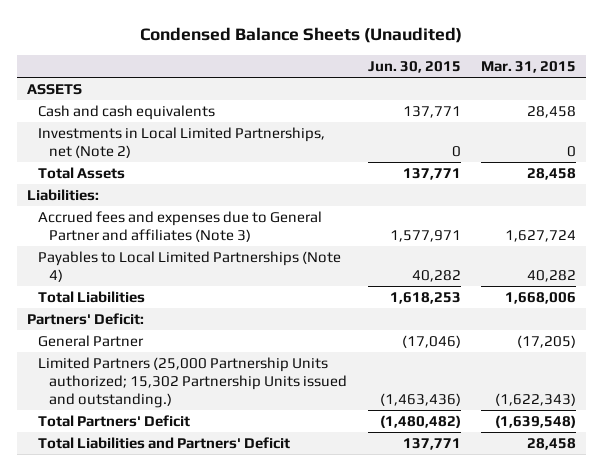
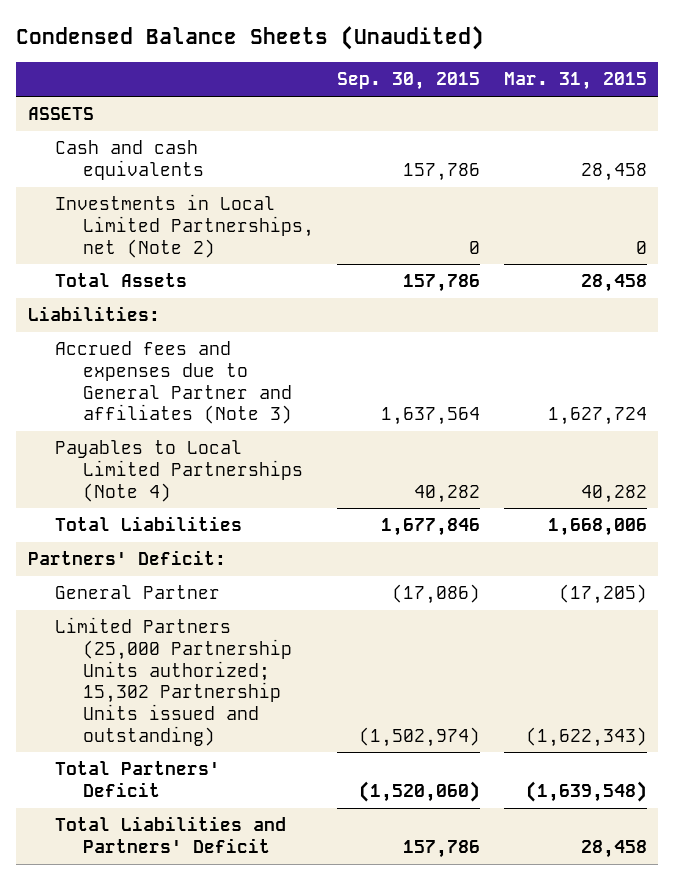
- | Jun. 30, 2015 | Mar. 31, 2015
+ | Sep. 30, 2015 | Mar. 31, 2015
- Limited Partners (25,000 Partnership Units authorized; 15,302 Partnership Units issued and outstanding.) | (1,463,436) | (1,622,343)
+ Limited Partners (25,000 Partnership Units authorized; 15,302 Partnership Units issued and outstanding) | (1,502,974) | (1,622,343)

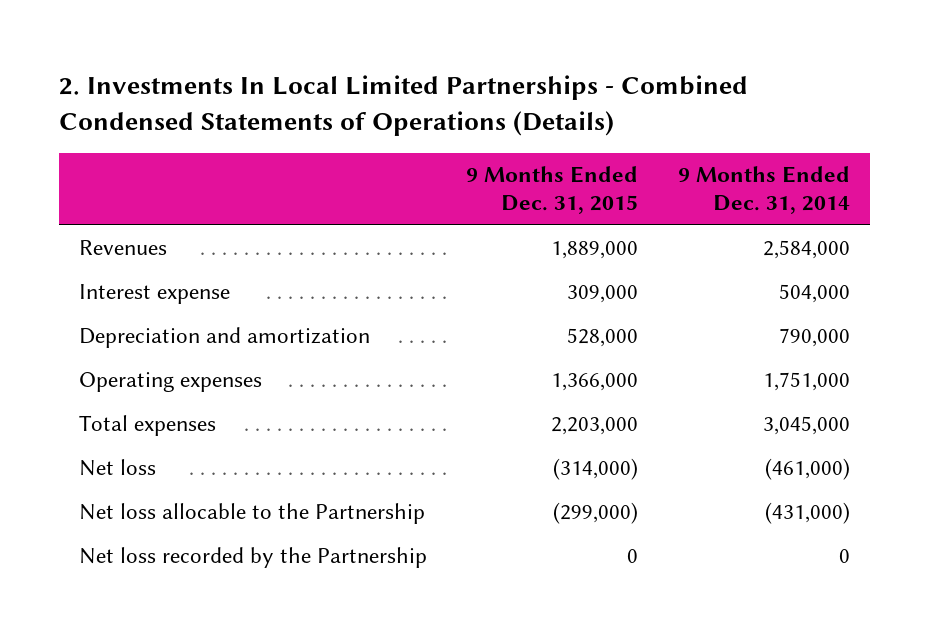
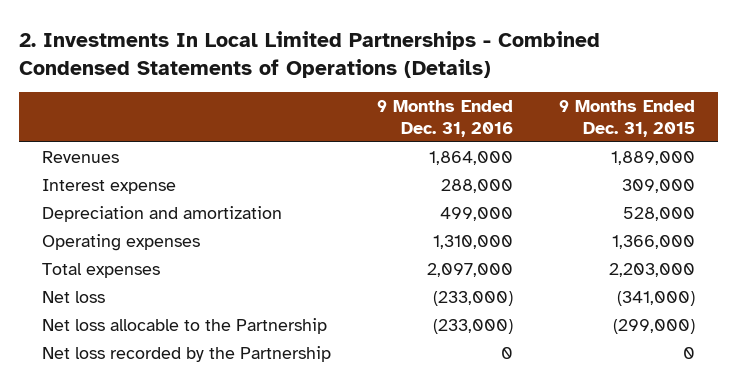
- | 9 Months Ended Dec. 31, 2015 | 9 Months Ended Dec. 31, 2014
+ | 9 Months Ended Dec. 31, 2016 | 9 Months Ended Dec. 31, 2015
- Net loss | (314,000) | (461,000)
+ Net loss | (233,000) | (341,000)

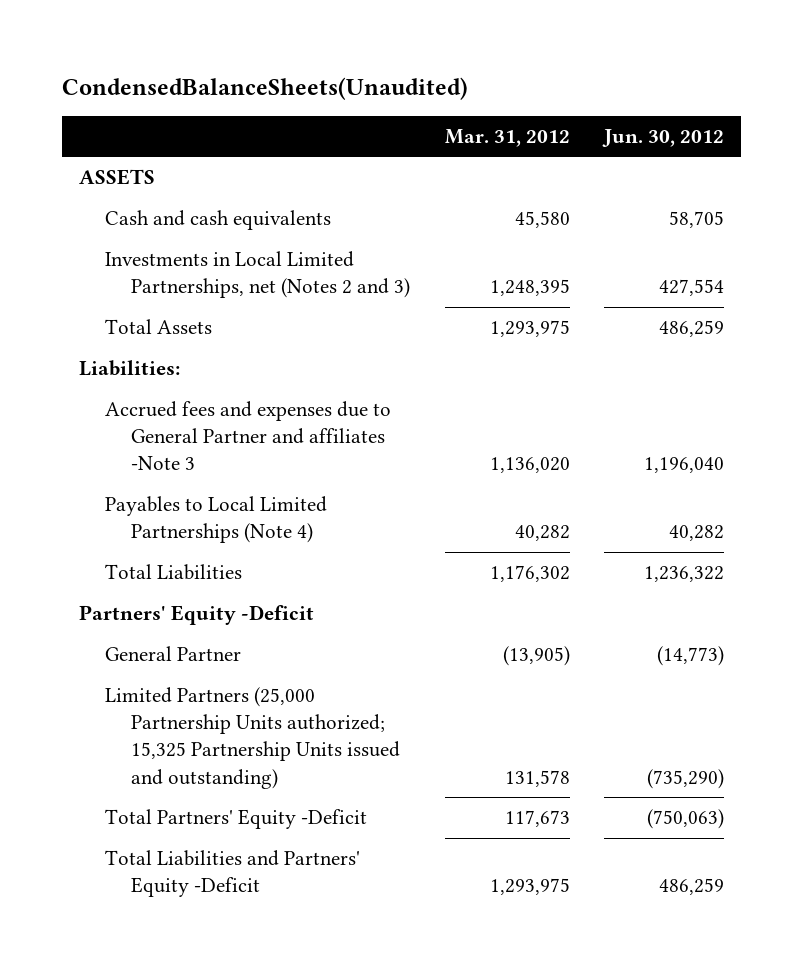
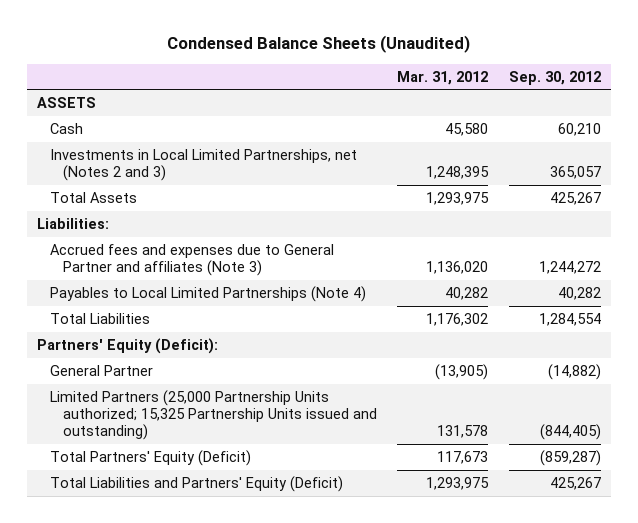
- CondensedBalanceSheets(Unaudited)
+ Condensed Balance Sheets (Unaudited)
- | Mar. 31, 2012 | Jun. 30, 2012
+ | Mar. 31, 2012 | Sep. 30, 2012
- Cash and cash equivalents | 45,580 | 58,705
+ Cash | 45,580 | 60,210
- Accrued fees and expenses due to General Partner and affiliates -Note 3 | 1,136,020 | 1,196,040
+ Accrued fees and expenses due to General Partner and affiliates (Note 3) | 1,136,020 | 1,244,272
- Partners' Equity -Deficit
+ Partners' Equity (Deficit):
- Total Partners' Equity -Deficit | 117,673 | (750,063)
- Total Liabilities and Partners' Equity -Deficit | 1,293,975 | 486,259
+ Total Partners' Equity (Deficit) | 117,673 | (859,287)
+ Total Liabilities and Partners' Equity (Deficit) | 1,293,975 | 425,267

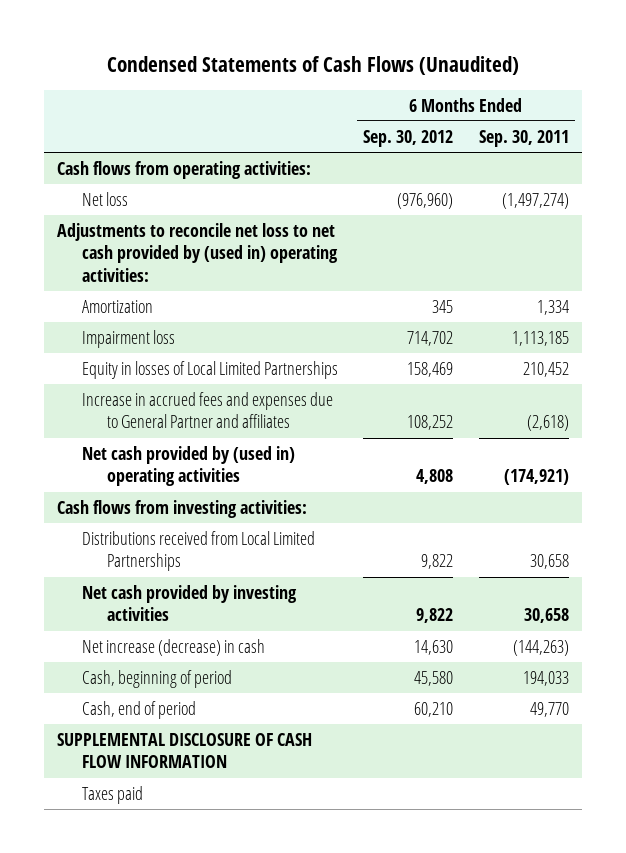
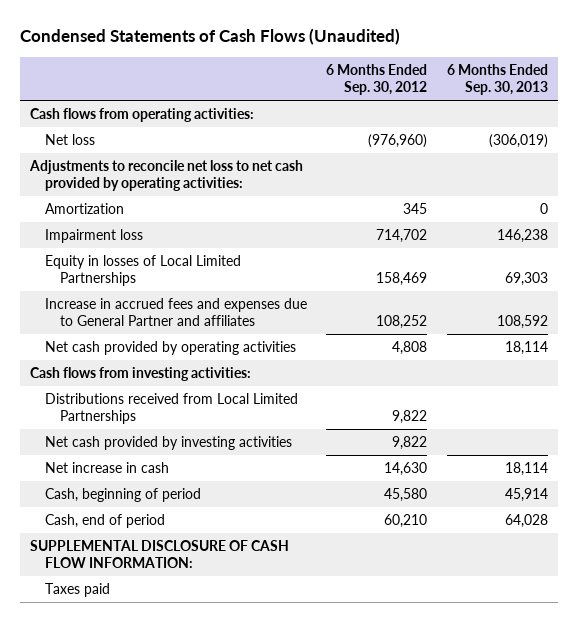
- | 6 Months Ended Sep. 30, 2012 | 6 Months Ended Sep. 30, 2011
+ | 6 Months Ended Sep. 30, 2012 | 6 Months Ended Sep. 30, 2013
- Adjustments to reconcile net loss to net cash provided by (used in) operating activities:
+ Adjustments to reconcile net loss to net cash provided by operating activities:
- Net cash provided by (used in) operating activities | 4,808 | (174,921)
+ Net cash provided by operating activities | 4,808 | 18,114
- Net increase (decrease) in cash | 14,630 | (144,263)
+ Net increase in cash | 14,630 | 18,114
- SUPPLEMENTAL DISCLOSURE OF CASH FLOW INFORMATION
+ SUPPLEMENTAL DISCLOSURE OF CASH FLOW INFORMATION:

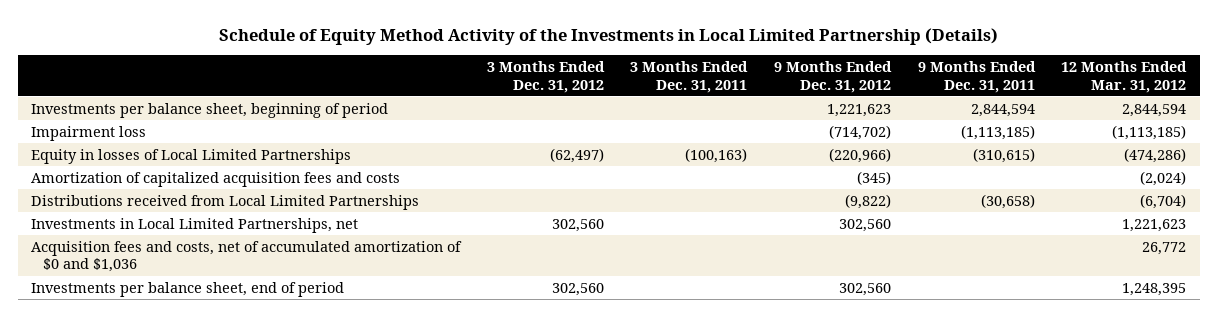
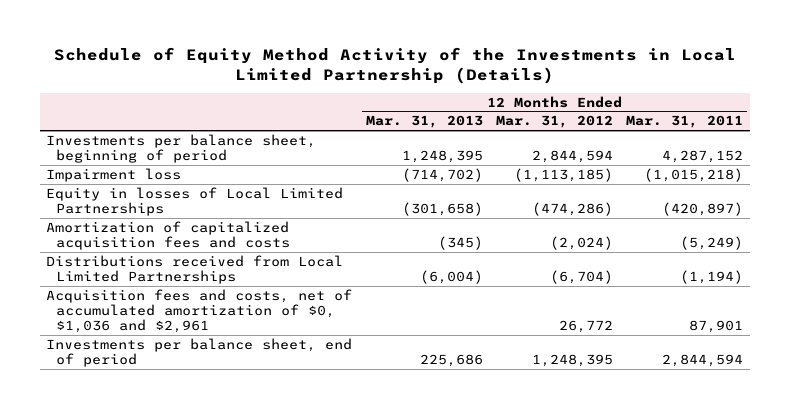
- | 3 Months Ended Dec. 31, 2012 | 3 Months Ended Dec. 31, 2011 | 9 Months Ended Dec. 31, 2012 | 9 Months Ended Dec. 31, 2011 | 12 Months Ended Mar. 31, 2012
+ | 12 Months Ended Mar. 31, 2013 | 12 Months Ended Mar. 31, 2012 | 12 Months Ended Mar. 31, 2011
- Investments in Local Limited Partnerships, net | 302,560 | | 302,560 | | 1,221,623
- Acquisition fees and costs, net of accumulated amortization of $0 and $1,036 | | | | | 26,772
+ Acquisition fees and costs, net of accumulated amortization of $0, $1,036 and $2,961 | | 26,772 | 87,901

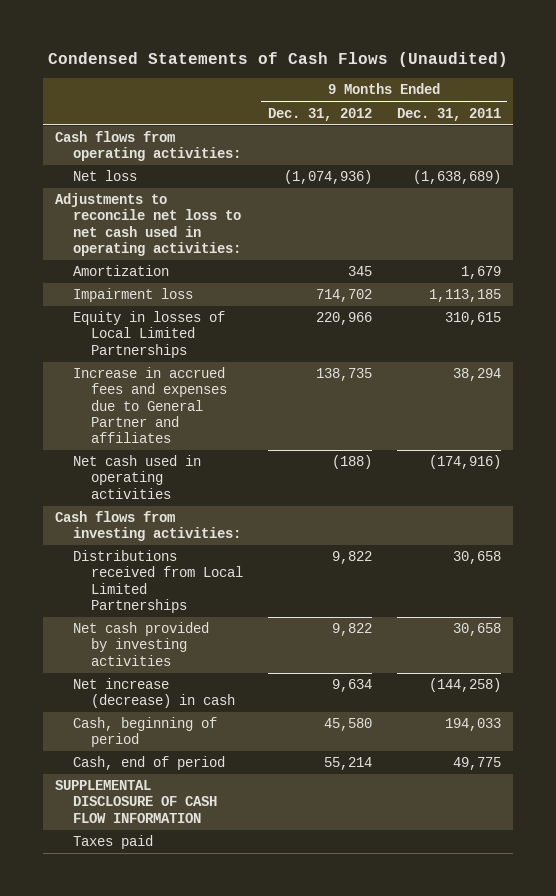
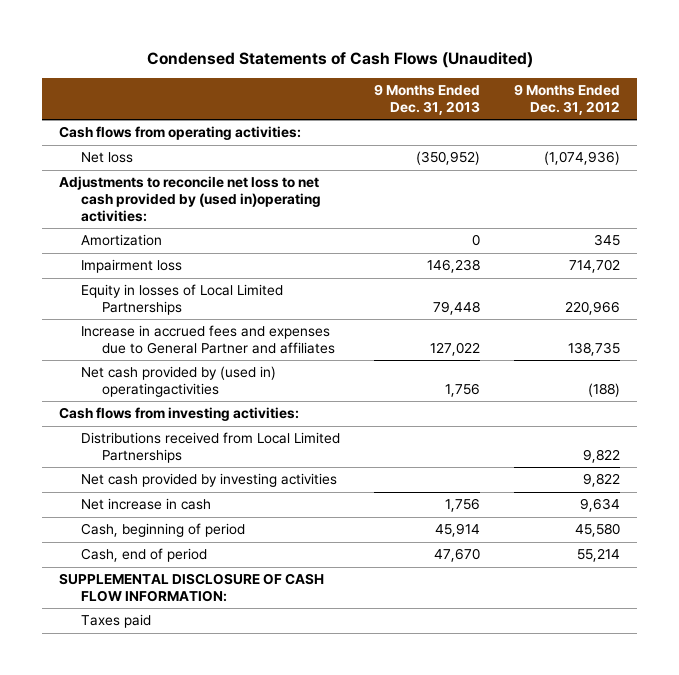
- | 9 Months Ended Dec. 31, 2012 | 9 Months Ended Dec. 31, 2011
+ | 9 Months Ended Dec. 31, 2013 | 9 Months Ended Dec. 31, 2012
- Adjustments to reconcile net loss to net cash used in operating activities:
+ Adjustments to reconcile net loss to net cash provided by (used in)operating activities:
- Net cash used in operating activities | (188) | (174,916)
+ Net cash provided by (used in) operatingactivities | 1,756 | (188)
- Net increase (decrease) in cash | 9,634 | (144,258)
+ Net increase in cash | 1,756 | 9,634
- SUPPLEMENTAL DISCLOSURE OF CASH FLOW INFORMATION
+ SUPPLEMENTAL DISCLOSURE OF CASH FLOW INFORMATION:

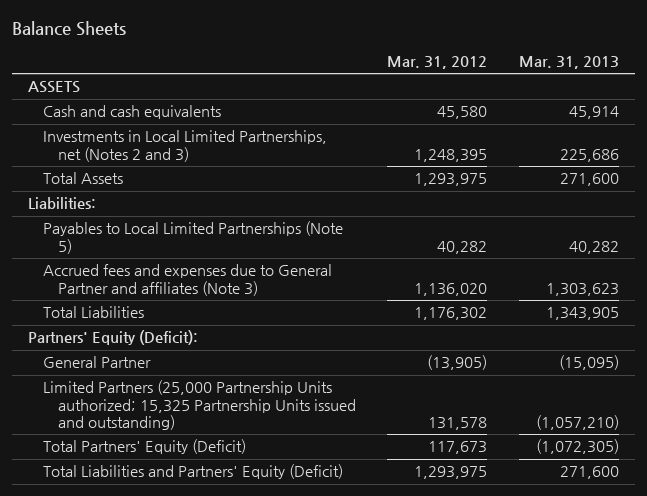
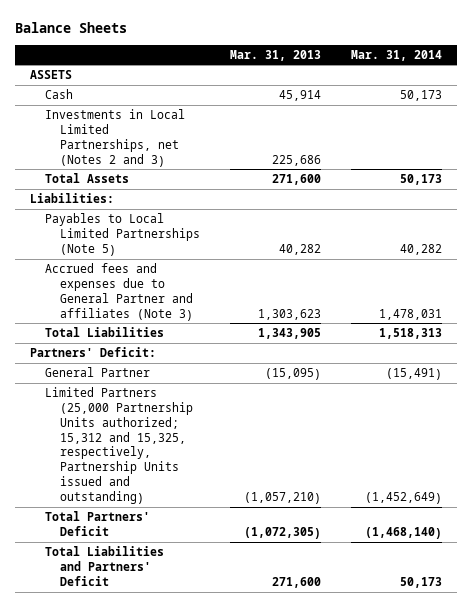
- | Mar. 31, 2012 | Mar. 31, 2013
+ | Mar. 31, 2013 | Mar. 31, 2014
- Cash and cash equivalents | 45,580 | 45,914
+ Cash | 45,914 | 50,173
- Partners' Equity (Deficit):
+ Partners' Deficit:
- Limited Partners (25,000 Partnership Units authorized; 15,325 Partnership Units issued and outstanding) | 131,578 | (1,057,210)
- Total Partners' Equity (Deficit) | 117,673 | (1,072,305)
- Total Liabilities and Partners' Equity (Deficit) | 1,293,975 | 271,600
+ Limited Partners (25,000 Partnership Units authorized; 15,312 and 15,325, respectively, Partnership Units issued and outstanding) | (1,057,210) | (1,452,649)
+ Total Partners' Deficit | (1,072,305) | (1,468,140)
+ Total Liabilities and Partners' Deficit | 271,600 | 50,173

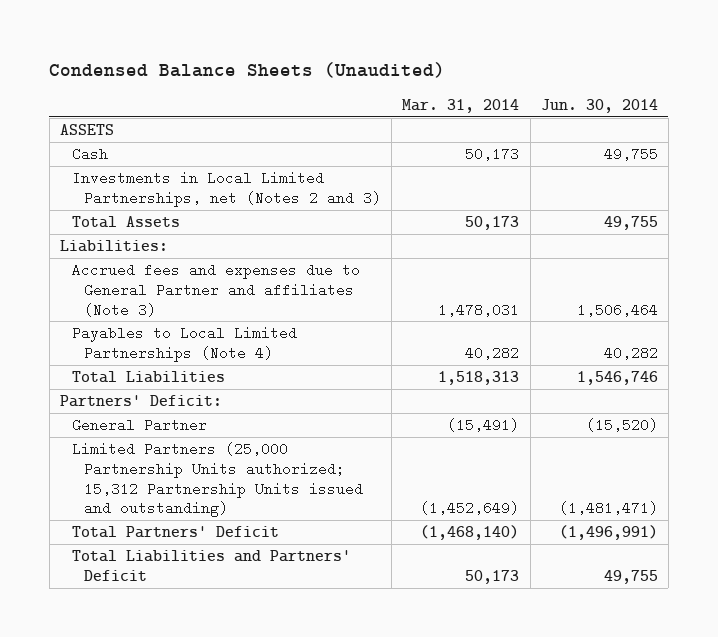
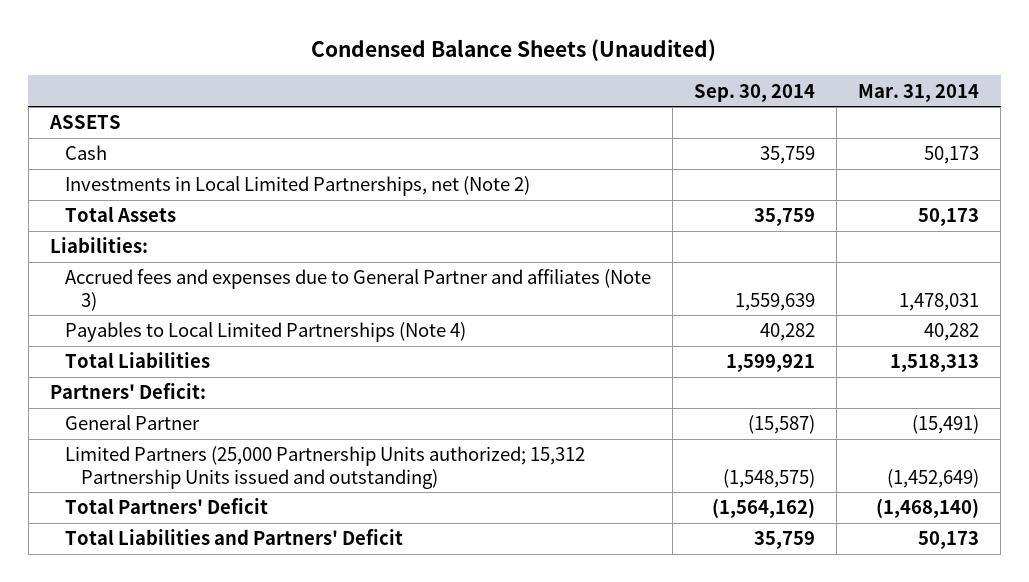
- | Mar. 31, 2014 | Jun. 30, 2014
+ | Sep. 30, 2014 | Mar. 31, 2014
- Investments in Local Limited Partnerships, net (Notes 2 and 3)
+ Investments in Local Limited Partnerships, net (Note 2)

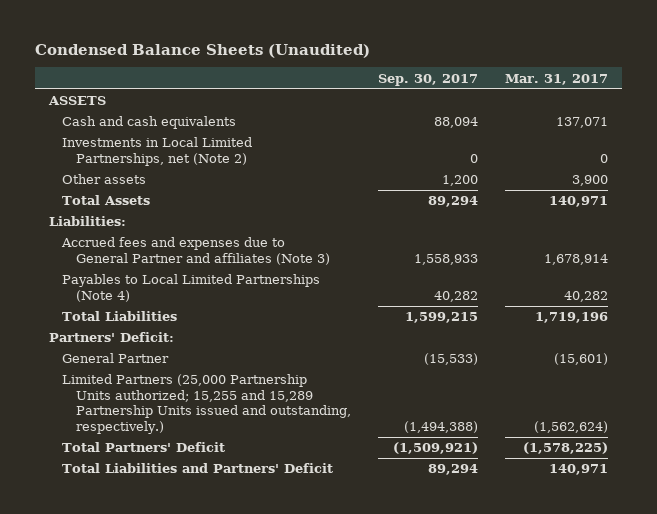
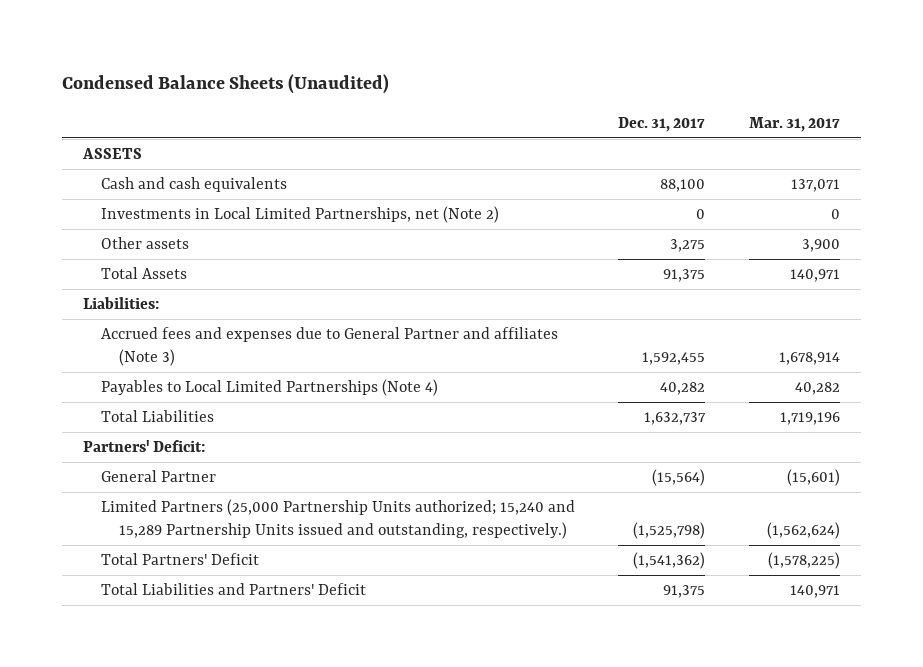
- | Sep. 30, 2017 | Mar. 31, 2017
+ | Dec. 31, 2017 | Mar. 31, 2017
- Limited Partners (25,000 Partnership Units authorized; 15,255 and 15,289 Partnership Units issued and outstanding, respectively.) | (1,494,388) | (1,562,624)
+ Limited Partners (25,000 Partnership Units authorized; 15,240 and 15,289 Partnership Units issued and outstanding, respectively.) | (1,525,798) | (1,562,624)

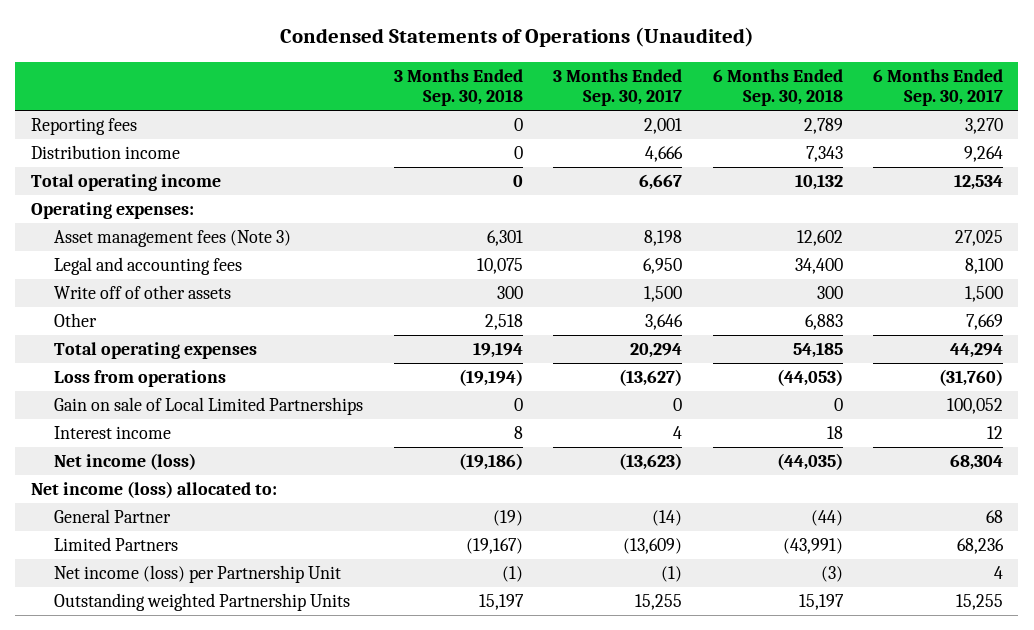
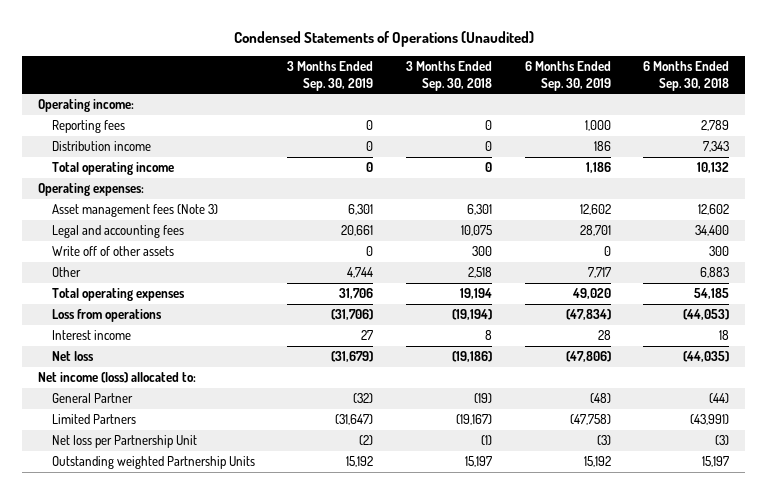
- | 3 Months Ended Sep. 30, 2018 | 3 Months Ended Sep. 30, 2017 | 6 Months Ended Sep. 30, 2018 | 6 Months Ended Sep. 30, 2017
+ | 3 Months Ended Sep. 30, 2019 | 3 Months Ended Sep. 30, 2018 | 6 Months Ended Sep. 30, 2019 | 6 Months Ended Sep. 30, 2018
+ Operating income:
- Gain on sale of Local Limited Partnerships | 0 | 0 | 0 | 100,052
- Net income (loss) | (19,186) | (13,623) | (44,035) | 68,304
+ Net loss | (31,679) | (19,186) | (47,806) | (44,035)
- Net income (loss) per Partnership Unit | (1) | (1) | (3) | 4
+ Net loss per Partnership Unit | (2) | (1) | (3) | (3)

